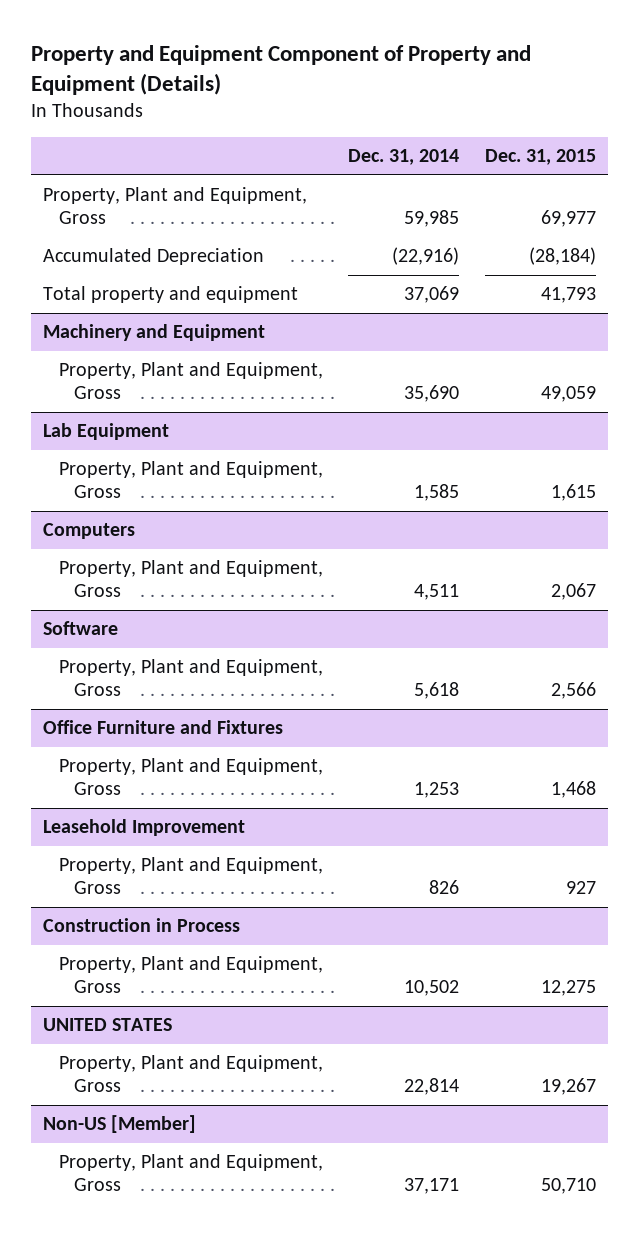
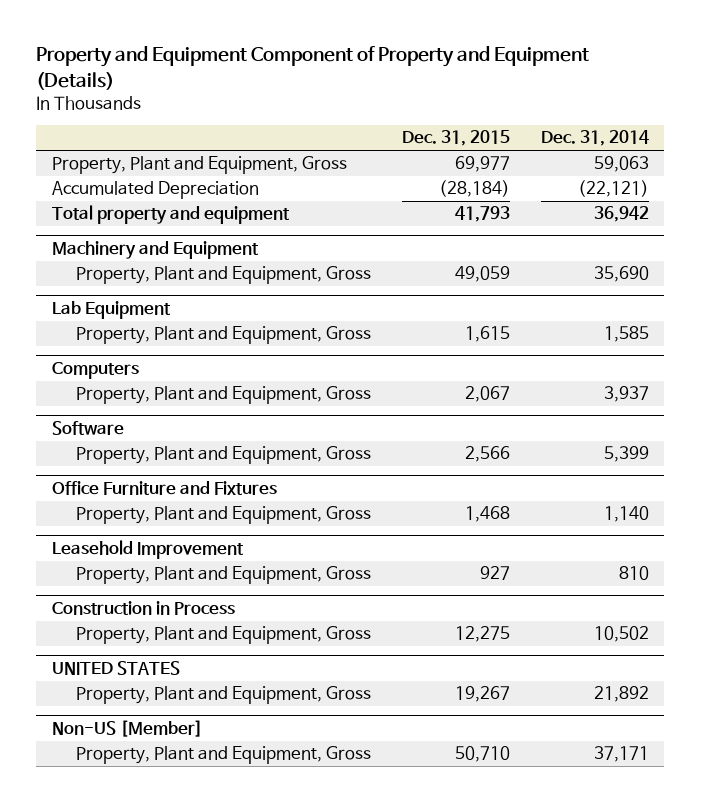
- | Dec. 31, 2014 | Dec. 31, 2015
+ | Dec. 31, 2015 | Dec. 31, 2014
- Property, Plant and Equipment, Gross | 59,985 | 69,977
- Accumulated Depreciation | (22,916) | (28,184)
- Total property and equipment | 37,069 | 41,793
+ Property, Plant and Equipment, Gross | 69,977 | 59,063
+ Accumulated Depreciation | (28,184) | (22,121)
+ Total property and equipment | 41,793 | 36,942
@ Computers
- Property, Plant and Equipment, Gross | 4,511 | 2,067
+ Property, Plant and Equipment, Gross | 2,067 | 3,937
@ Software
- Property, Plant and Equipment, Gross | 5,618 | 2,566
+ Property, Plant and Equipment, Gross | 2,566 | 5,399
@ Office Furniture and Fixtures
- Property, Plant and Equipment, Gross | 1,253 | 1,468
+ Property, Plant and Equipment, Gross | 1,468 | 1,140
@ Leasehold Improvement
- Property, Plant and Equipment, Gross | 826 | 927
+ Property, Plant and Equipment, Gross | 927 | 810
@ UNITED STATES
- Property, Plant and Equipment, Gross | 22,814 | 19,267
+ Property, Plant and Equipment, Gross | 19,267 | 21,892

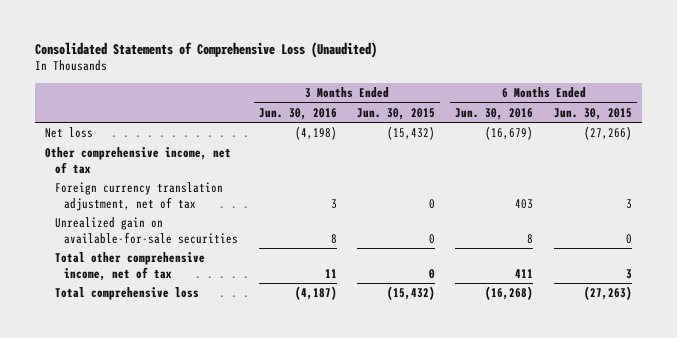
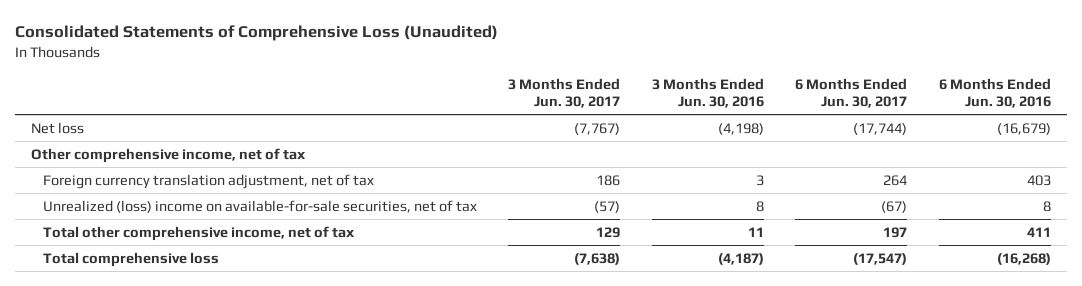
- | 3 Months Ended Jun. 30, 2016 | 3 Months Ended Jun. 30, 2015 | 6 Months Ended Jun. 30, 2016 | 6 Months Ended Jun. 30, 2015
+ | 3 Months Ended Jun. 30, 2017 | 3 Months Ended Jun. 30, 2016 | 6 Months Ended Jun. 30, 2017 | 6 Months Ended Jun. 30, 2016
- Unrealized gain on available-for-sale securities | 8 | 0 | 8 | 0
+ Unrealized (loss) income on available-for-sale securities, net of tax | (57) | 8 | (67) | 8

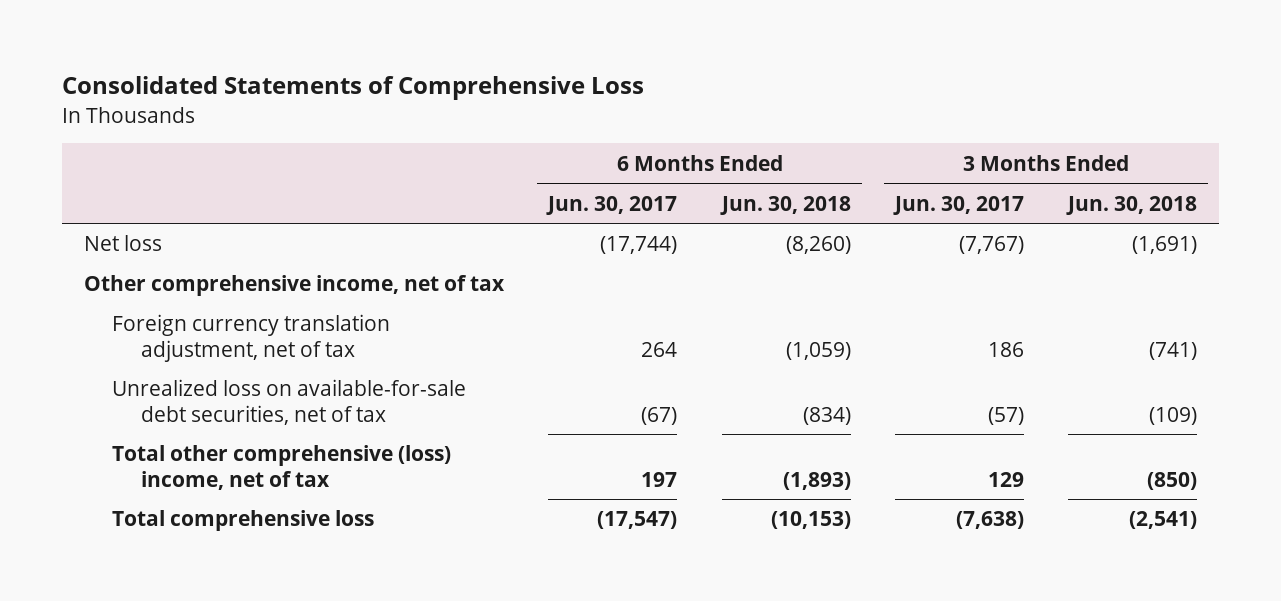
- Consolidated Statements of Comprehensive Loss (Unaudited)
+ Consolidated Statements of Comprehensive Loss
- | 3 Months Ended Jun. 30, 2017 | 3 Months Ended Jun. 30, 2016 | 6 Months Ended Jun. 30, 2017 | 6 Months Ended Jun. 30, 2016
+ | 6 Months Ended Jun. 30, 2017 | 6 Months Ended Jun. 30, 2018 | 3 Months Ended Jun. 30, 2017 | 3 Months Ended Jun. 30, 2018
- Unrealized (loss) income on available-for-sale securities, net of tax | (57) | 8 | (67) | 8
- Total other comprehensive income, net of tax | 129 | 11 | 197 | 411
+ Unrealized loss on available-for-sale debt securities, net of tax | (67) | (834) | (57) | (109)
+ Total other comprehensive (loss) income, net of tax | 197 | (1,893) | 129 | (850)

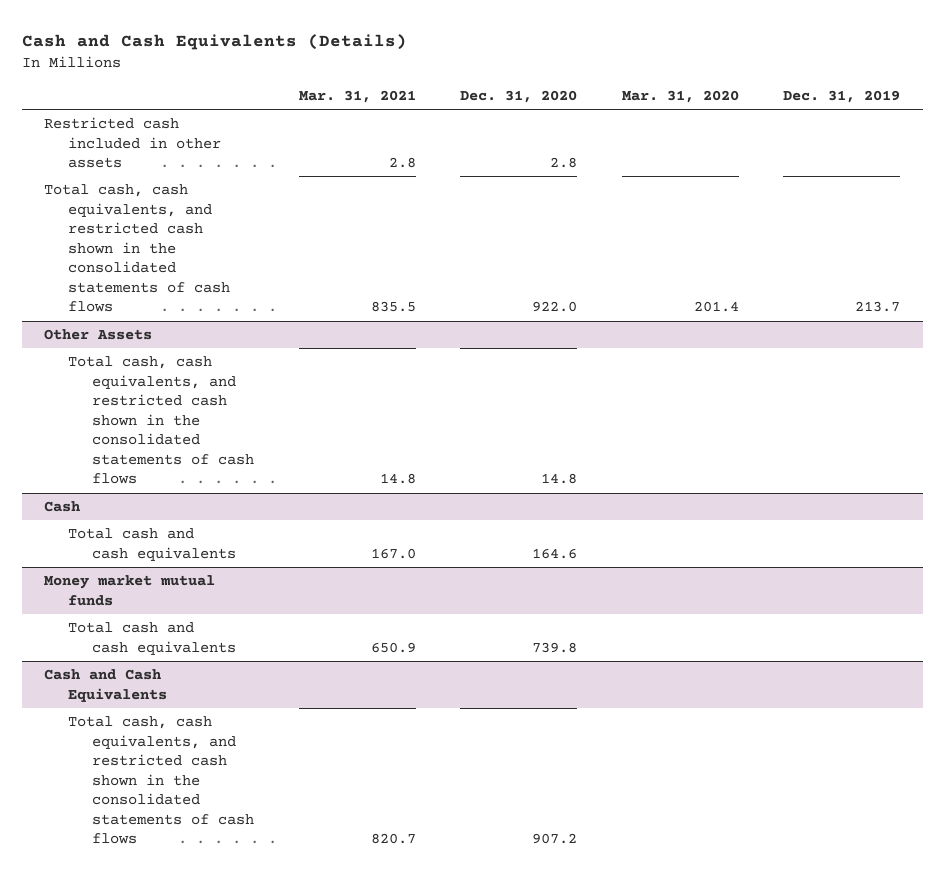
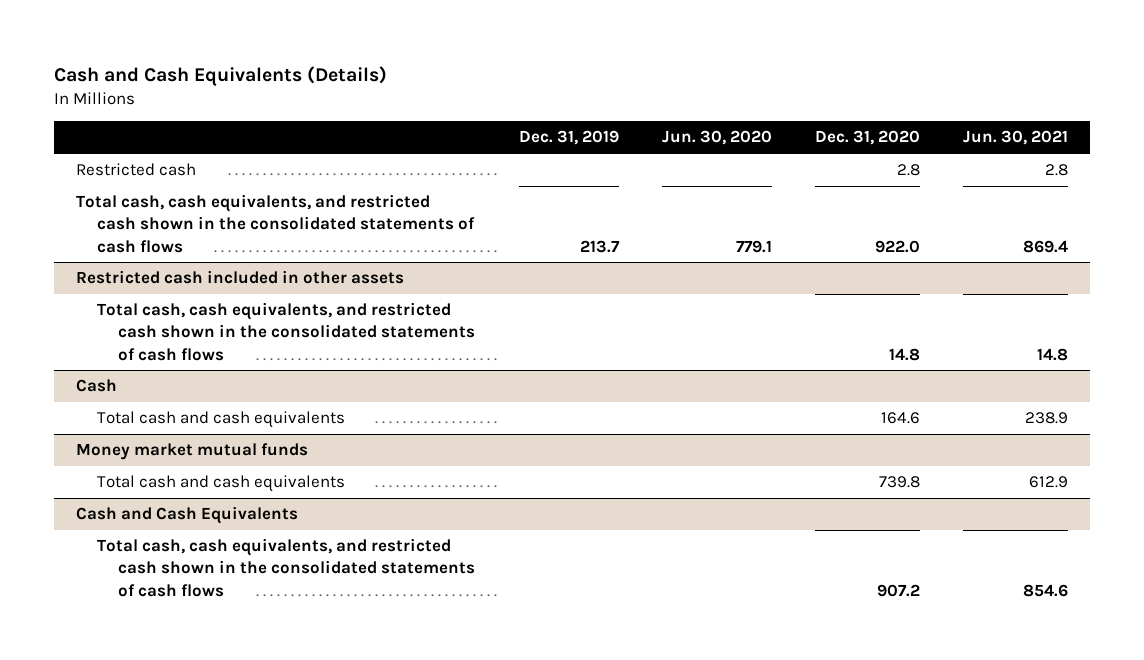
- | Mar. 31, 2021 | Dec. 31, 2020 | Mar. 31, 2020 | Dec. 31, 2019
+ | Dec. 31, 2019 | Jun. 30, 2020 | Dec. 31, 2020 | Jun. 30, 2021
- Restricted cash included in other assets | 2.8 | 2.8 | |
+ Restricted cash | | | 2.8 | 2.8
- Other Assets
+ Restricted cash included in other assets

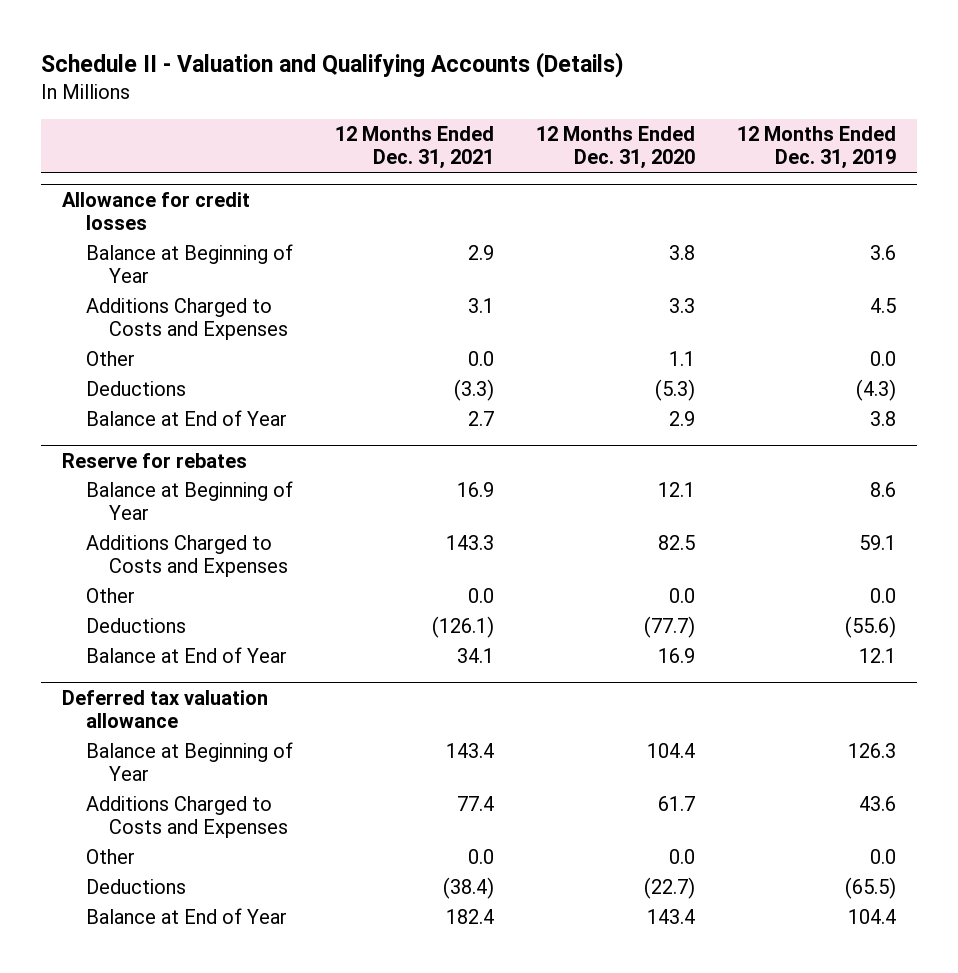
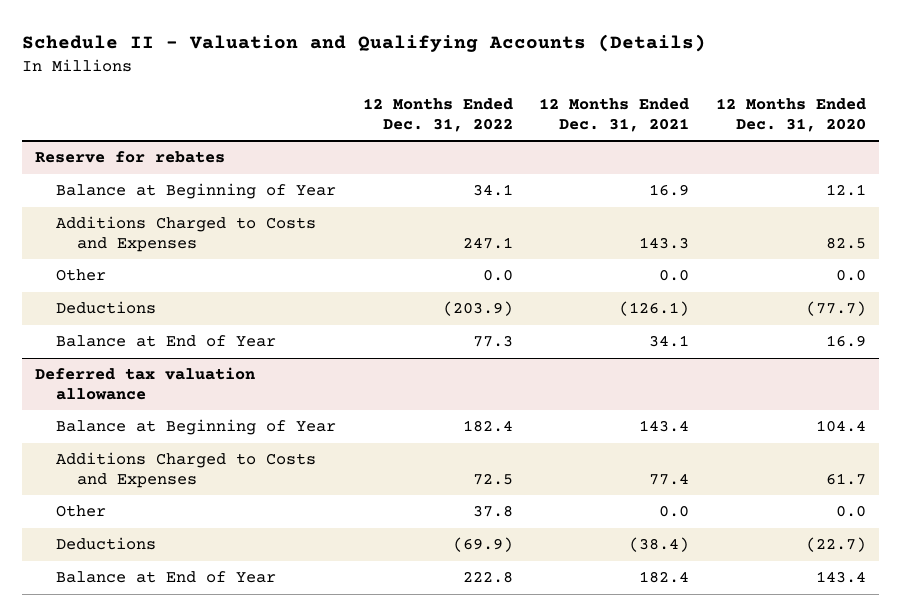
- | 12 Months Ended Dec. 31, 2021 | 12 Months Ended Dec. 31, 2020 | 12 Months Ended Dec. 31, 2019
+ | 12 Months Ended Dec. 31, 2022 | 12 Months Ended Dec. 31, 2021 | 12 Months Ended Dec. 31, 2020
- Allowance for credit losses
- Balance at Beginning of Year | 2.9 | 3.8 | 3.6
- Additions Charged to Costs and Expenses | 3.1 | 3.3 | 4.5
- Other | 0.0 | 1.1 | 0.0
- Deductions | (3.3) | (5.3) | (4.3)
- Balance at End of Year | 2.7 | 2.9 | 3.8

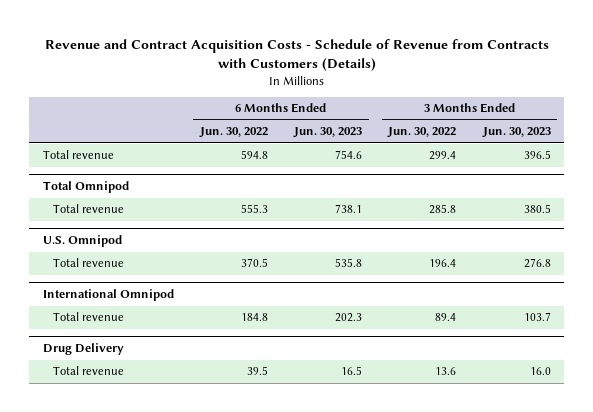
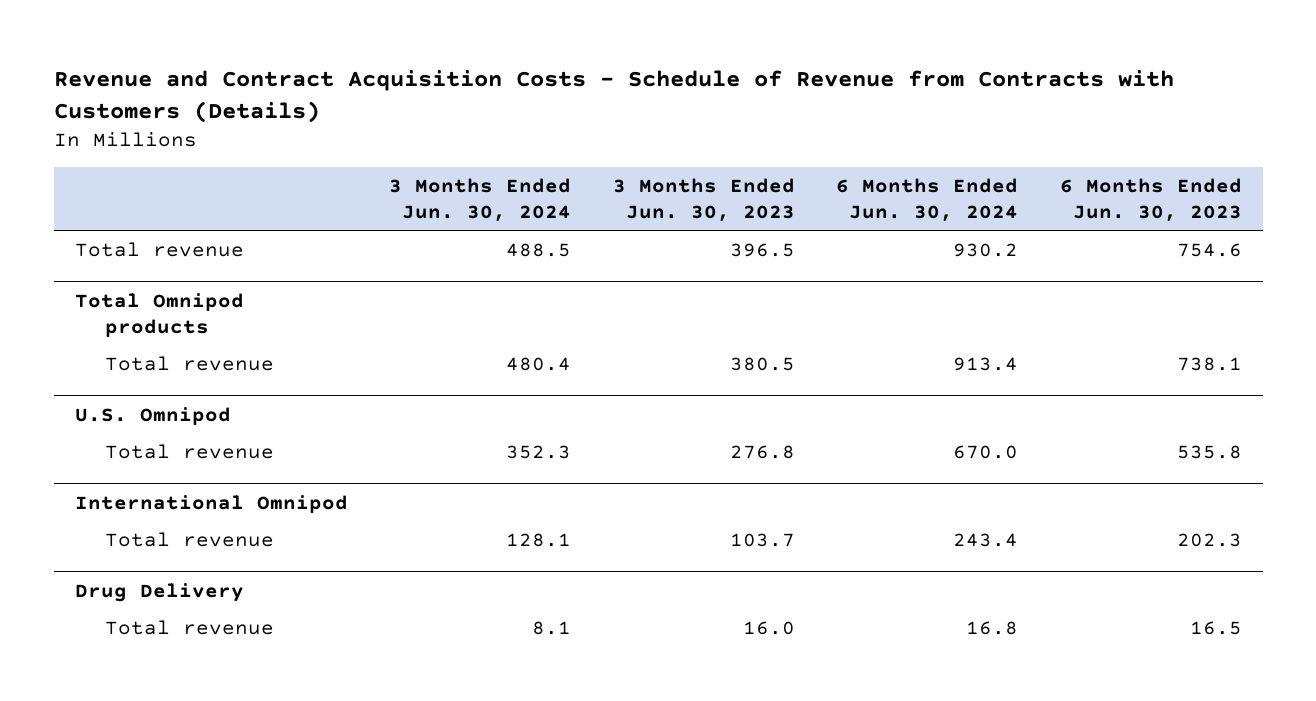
- | 6 Months Ended Jun. 30, 2022 | 6 Months Ended Jun. 30, 2023 | 3 Months Ended Jun. 30, 2022 | 3 Months Ended Jun. 30, 2023
+ | 3 Months Ended Jun. 30, 2024 | 3 Months Ended Jun. 30, 2023 | 6 Months Ended Jun. 30, 2024 | 6 Months Ended Jun. 30, 2023
- Total Omnipod
+ Total Omnipod products

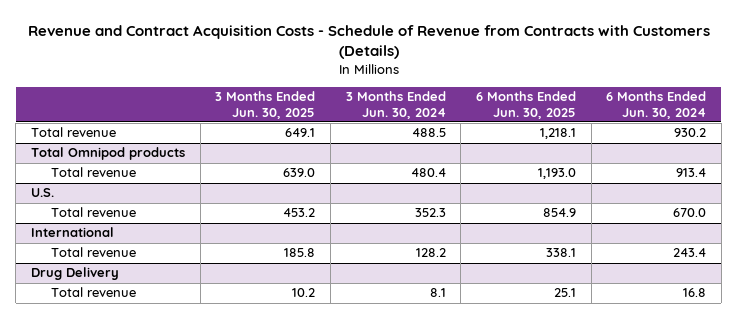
- | 3 Months Ended Jun. 30, 2024 | 3 Months Ended Jun. 30, 2023 | 6 Months Ended Jun. 30, 2024 | 6 Months Ended Jun. 30, 2023
+ | 3 Months Ended Jun. 30, 2025 | 3 Months Ended Jun. 30, 2024 | 6 Months Ended Jun. 30, 2025 | 6 Months Ended Jun. 30, 2024
- U.S. Omnipod
+ U.S.
- International Omnipod
- Total revenue | 128.1 | 103.7 | 243.4 | 202.3
+ International
+ Total revenue | 185.8 | 128.2 | 338.1 | 243.4

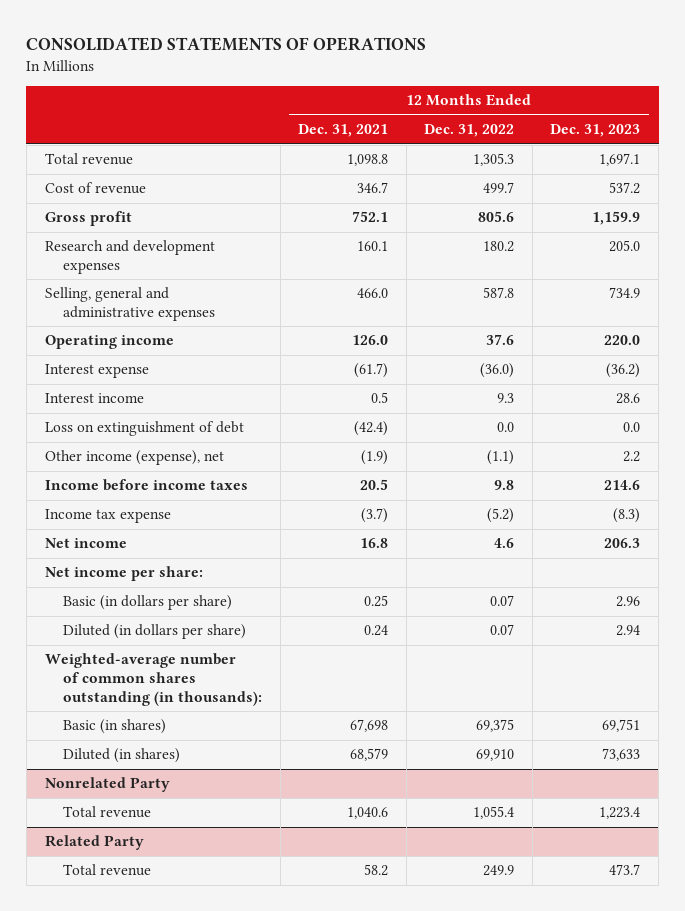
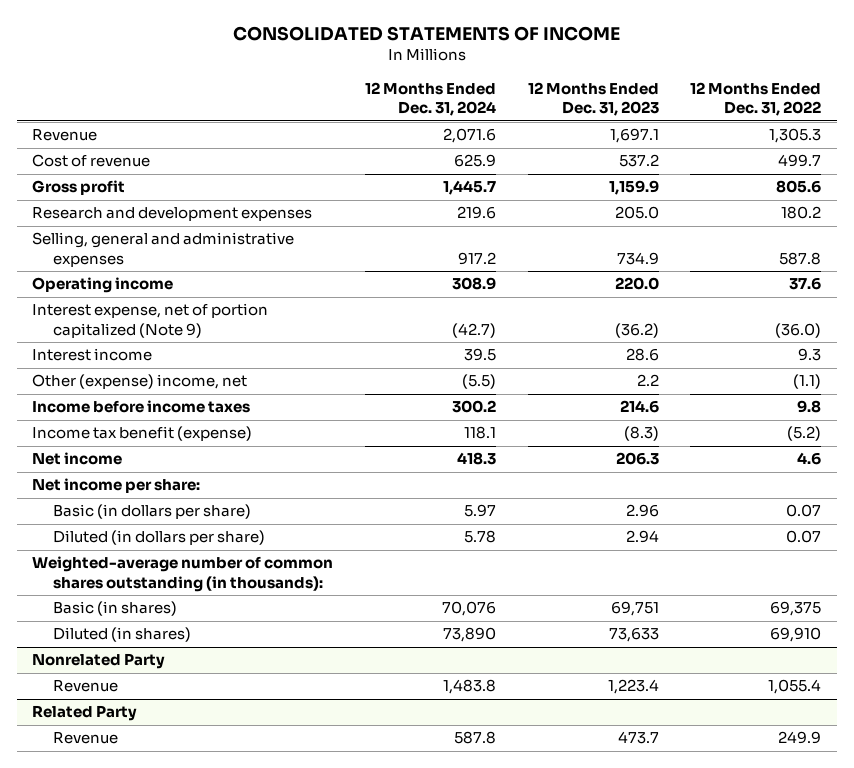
- CONSOLIDATED STATEMENTS OF OPERATIONS
+ CONSOLIDATED STATEMENTS OF INCOME
- | 12 Months Ended Dec. 31, 2021 | 12 Months Ended Dec. 31, 2022 | 12 Months Ended Dec. 31, 2023
+ | 12 Months Ended Dec. 31, 2024 | 12 Months Ended Dec. 31, 2023 | 12 Months Ended Dec. 31, 2022
- Total revenue | 1,098.8 | 1,305.3 | 1,697.1
+ Revenue | 2,071.6 | 1,697.1 | 1,305.3
- Interest expense | (61.7) | (36.0) | (36.2)
+ Interest expense, net of portion capitalized (Note 9) | (42.7) | (36.2) | (36.0)
- Loss on extinguishment of debt | (42.4) | 0.0 | 0.0
- Other income (expense), net | (1.9) | (1.1) | 2.2
+ Other (expense) income, net | (5.5) | 2.2 | (1.1)
- Income tax expense | (3.7) | (5.2) | (8.3)
+ Income tax benefit (expense) | 118.1 | (8.3) | (5.2)
@ Nonrelated Party
- Total revenue | 1,040.6 | 1,055.4 | 1,223.4
+ Revenue | 1,483.8 | 1,223.4 | 1,055.4
@ Related Party
- Total revenue | 58.2 | 249.9 | 473.7
+ Revenue | 587.8 | 473.7 | 249.9

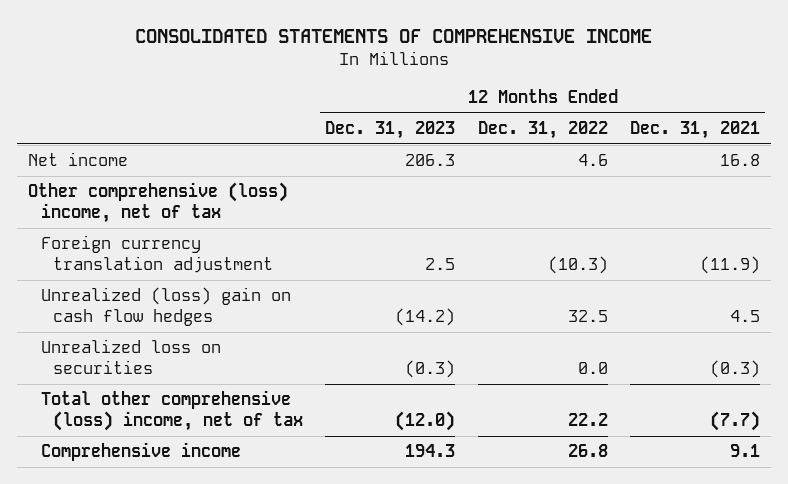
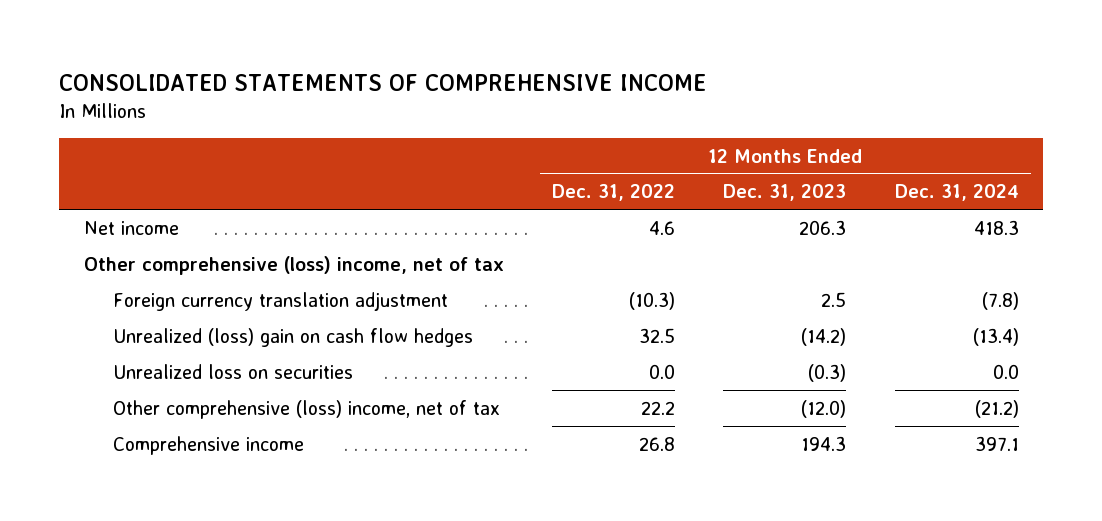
- | 12 Months Ended Dec. 31, 2023 | 12 Months Ended Dec. 31, 2022 | 12 Months Ended Dec. 31, 2021
+ | 12 Months Ended Dec. 31, 2022 | 12 Months Ended Dec. 31, 2023 | 12 Months Ended Dec. 31, 2024
- Total other comprehensive (loss) income, net of tax | (12.0) | 22.2 | (7.7)
+ Other comprehensive (loss) income, net of tax | 22.2 | (12.0) | (21.2)

